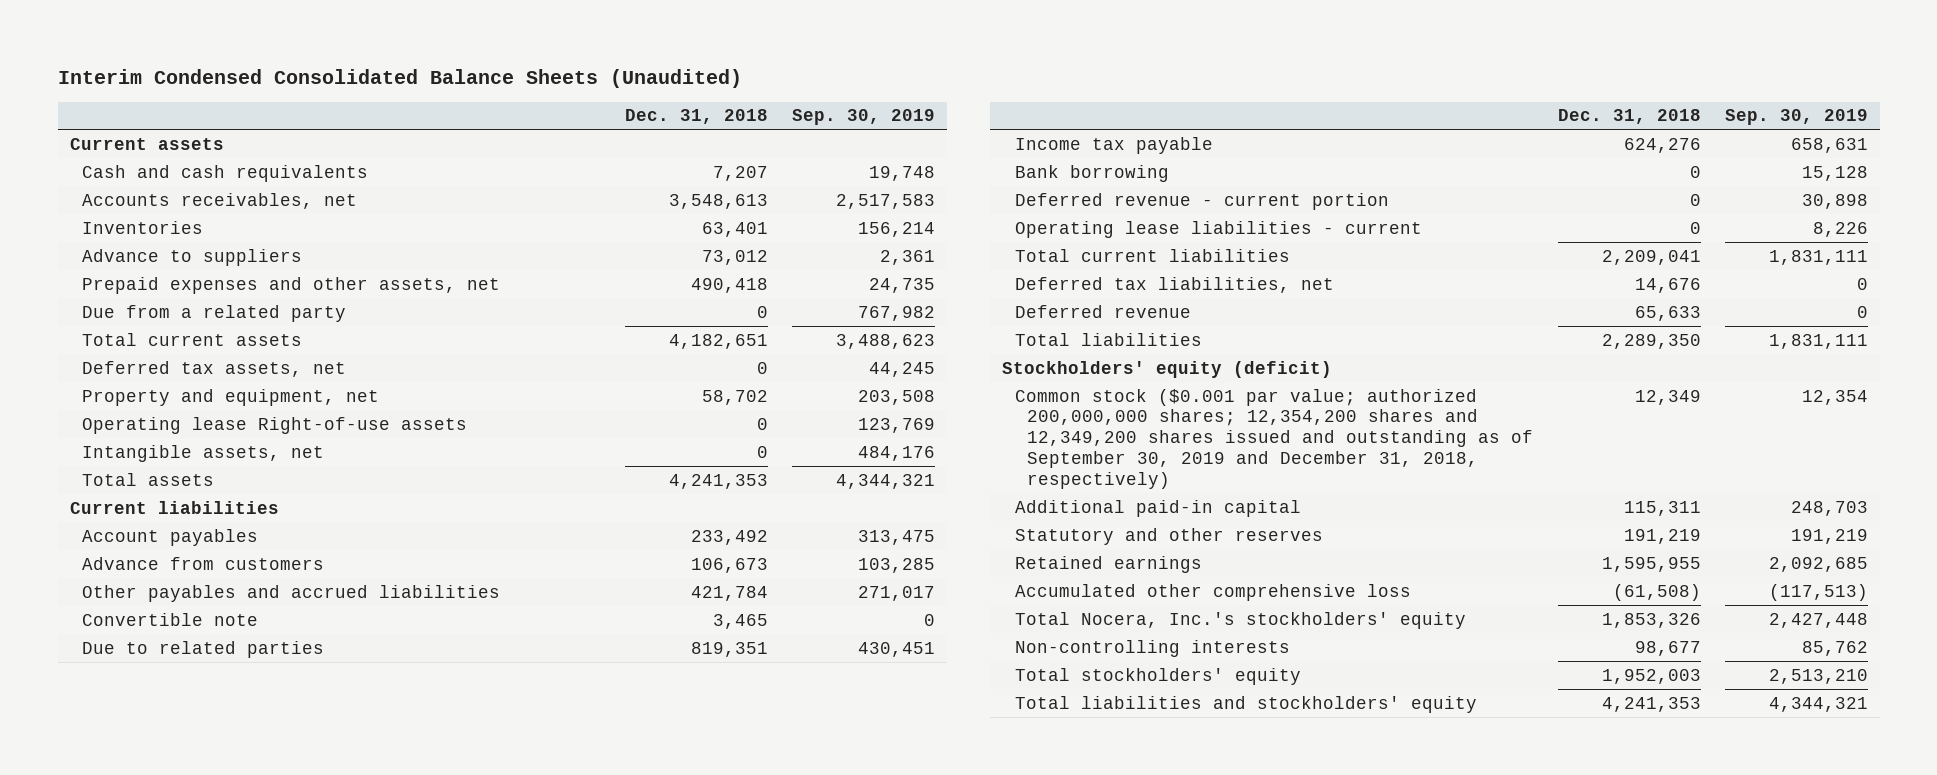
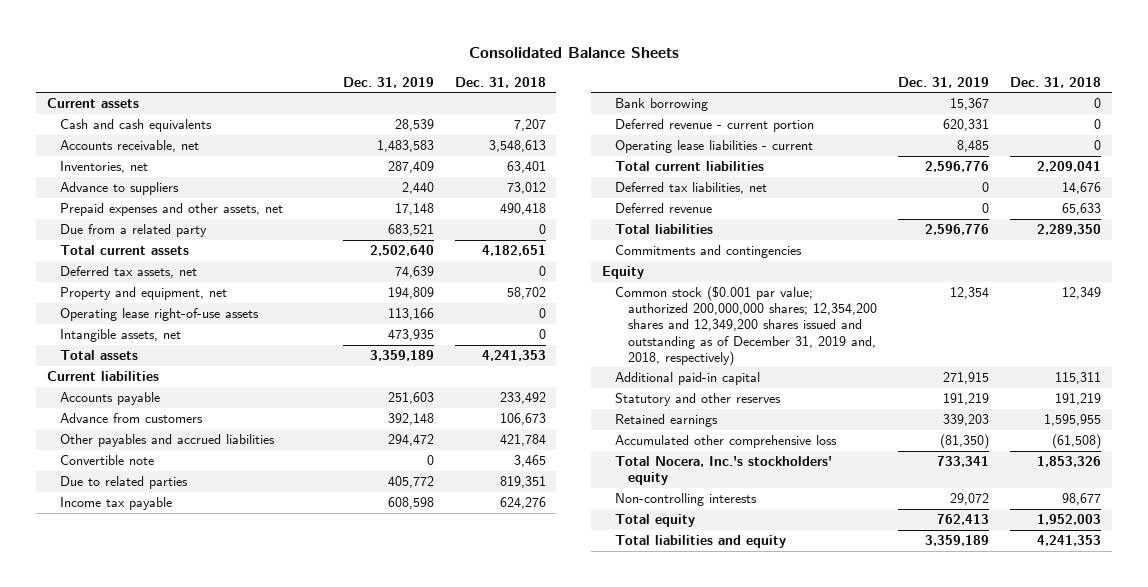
- Interim Condensed Consolidated Balance Sheets (Unaudited)
+ Consolidated Balance Sheets
- | Dec. 31, 2018 | Sep. 30, 2019
+ | Dec. 31, 2019 | Dec. 31, 2018
- Cash and cash requivalents | 7,207 | 19,748
- Accounts receivables, net | 3,548,613 | 2,517,583
- Inventories | 63,401 | 156,214
+ Cash and cash equivalents | 28,539 | 7,207
+ Accounts receivable, net | 1,483,583 | 3,548,613
+ Inventories, net | 287,409 | 63,401
- Operating lease Right-of-use assets | 0 | 123,769
+ Operating lease right-of-use assets | 113,166 | 0
- Account payables | 233,492 | 313,475
+ Accounts payable | 251,603 | 233,492
- Stockholders' equity (deficit)
- Common stock ($0.001 par value; authorized 200,000,000 shares; 12,354,200 shares and 12,349,200 shares issued and outstanding as of September 30, 2019 and December 31, 2018, respectively) | 12,349 | 12,354
+ Commitments and contingencies
+ Equity
+ Common stock ($0.001 par value; authorized 200,000,000 shares; 12,354,200 shares and 12,349,200 shares issued and outstanding as of December 31, 2019 and, 2018, respectively) | 12,354 | 12,349
- Total stockholders' equity | 1,952,003 | 2,513,210
- Total liabilities and stockholders' equity | 4,241,353 | 4,344,321
+ Total equity | 762,413 | 1,952,003
+ Total liabilities and equity | 3,359,189 | 4,241,353

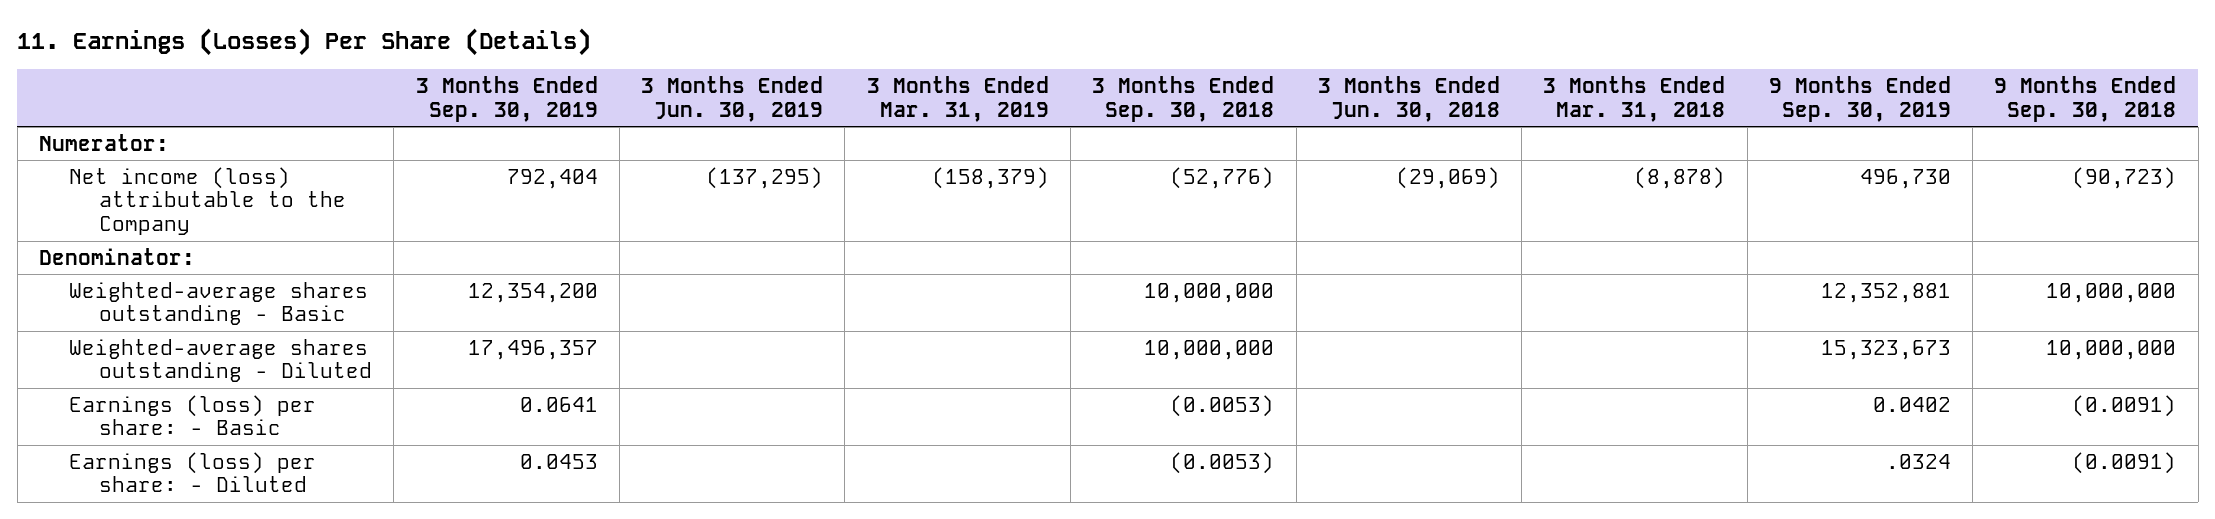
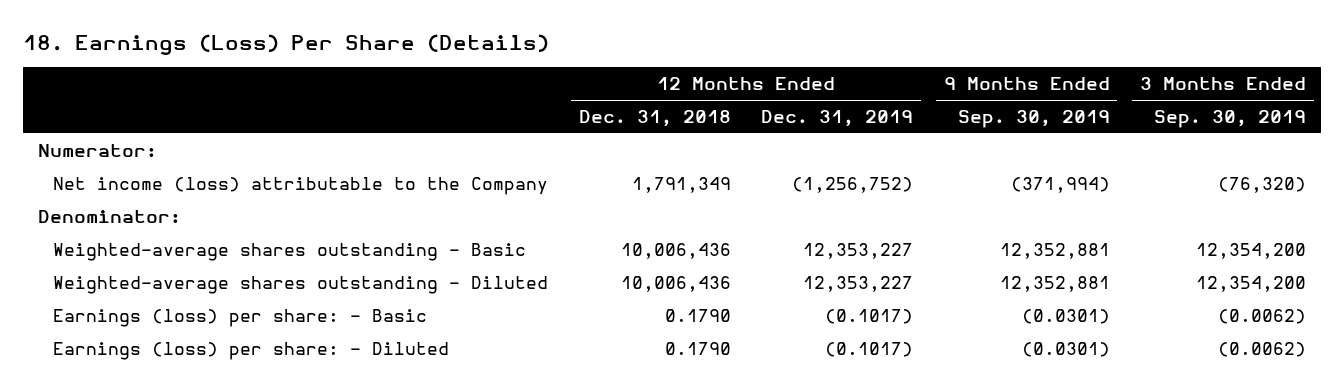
- 11. Earnings (Losses) Per Share (Details)
+ 18. Earnings (Loss) Per Share (Details)
- | 3 Months Ended Sep. 30, 2019 | 3 Months Ended Jun. 30, 2019 | 3 Months Ended Mar. 31, 2019 | 3 Months Ended Sep. 30, 2018 | 3 Months Ended Jun. 30, 2018 | 3 Months Ended Mar. 31, 2018 | 9 Months Ended Sep. 30, 2019 | 9 Months Ended Sep. 30, 2018
+ | 12 Months Ended Dec. 31, 2018 | 12 Months Ended Dec. 31, 2019 | 9 Months Ended Sep. 30, 2019 | 3 Months Ended Sep. 30, 2019
- Net income (loss) attributable to the Company | 792,404 | (137,295) | (158,379) | (52,776) | (29,069) | (8,878) | 496,730 | (90,723)
+ Net income (loss) attributable to the Company | 1,791,349 | (1,256,752) | (371,994) | (76,320)
- Weighted-average shares outstanding - Diluted | 17,496,357 | | | 10,000,000 | | | 15,323,673 | 10,000,000
- Earnings (loss) per share: - Basic | 0.0641 | | | (0.0053) | | | 0.0402 | (0.0091)
- Earnings (loss) per share: - Diluted | 0.0453 | | | (0.0053) | | | .0324 | (0.0091)
+ Weighted-average shares outstanding - Diluted | 10,006,436 | 12,353,227 | 12,352,881 | 12,354,200
+ Earnings (loss) per share: - Basic | 0.1790 | (0.1017) | (0.0301) | (0.0062)
+ Earnings (loss) per share: - Diluted | 0.1790 | (0.1017) | (0.0301) | (0.0062)

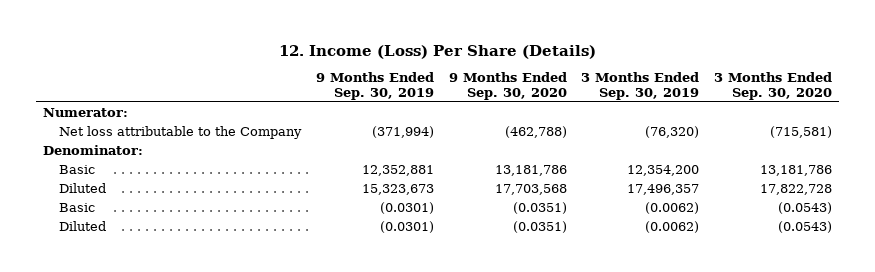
- 18. Earnings (Loss) Per Share (Details)
+ 12. Income (Loss) Per Share (Details)
- | 12 Months Ended Dec. 31, 2018 | 12 Months Ended Dec. 31, 2019 | 9 Months Ended Sep. 30, 2019 | 3 Months Ended Sep. 30, 2019
+ | 9 Months Ended Sep. 30, 2019 | 9 Months Ended Sep. 30, 2020 | 3 Months Ended Sep. 30, 2019 | 3 Months Ended Sep. 30, 2020
- Net income (loss) attributable to the Company | 1,791,349 | (1,256,752) | (371,994) | (76,320)
+ Net loss attributable to the Company | (371,994) | (462,788) | (76,320) | (715,581)
- Weighted-average shares outstanding - Basic | 10,006,436 | 12,353,227 | 12,352,881 | 12,354,200
- Weighted-average shares outstanding - Diluted | 10,006,436 | 12,353,227 | 12,352,881 | 12,354,200
- Earnings (loss) per share: - Basic | 0.1790 | (0.1017) | (0.0301) | (0.0062)
- Earnings (loss) per share: - Diluted | 0.1790 | (0.1017) | (0.0301) | (0.0062)
+ Basic | 12,352,881 | 13,181,786 | 12,354,200 | 13,181,786
+ Diluted | 15,323,673 | 17,703,568 | 17,496,357 | 17,822,728
+ Basic | (0.0301) | (0.0351) | (0.0062) | (0.0543)
+ Diluted | (0.0301) | (0.0351) | (0.0062) | (0.0543)

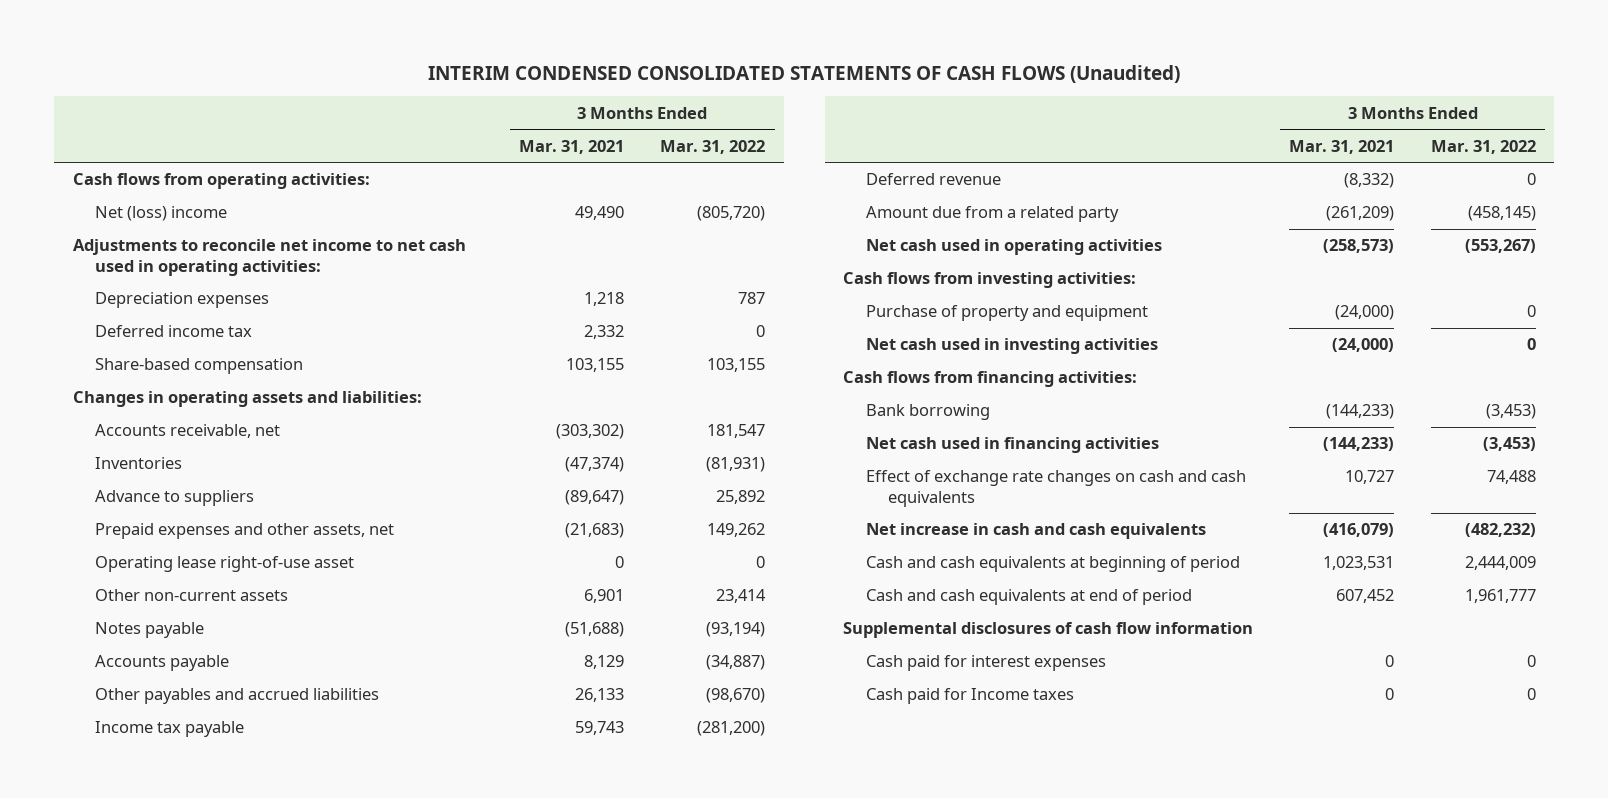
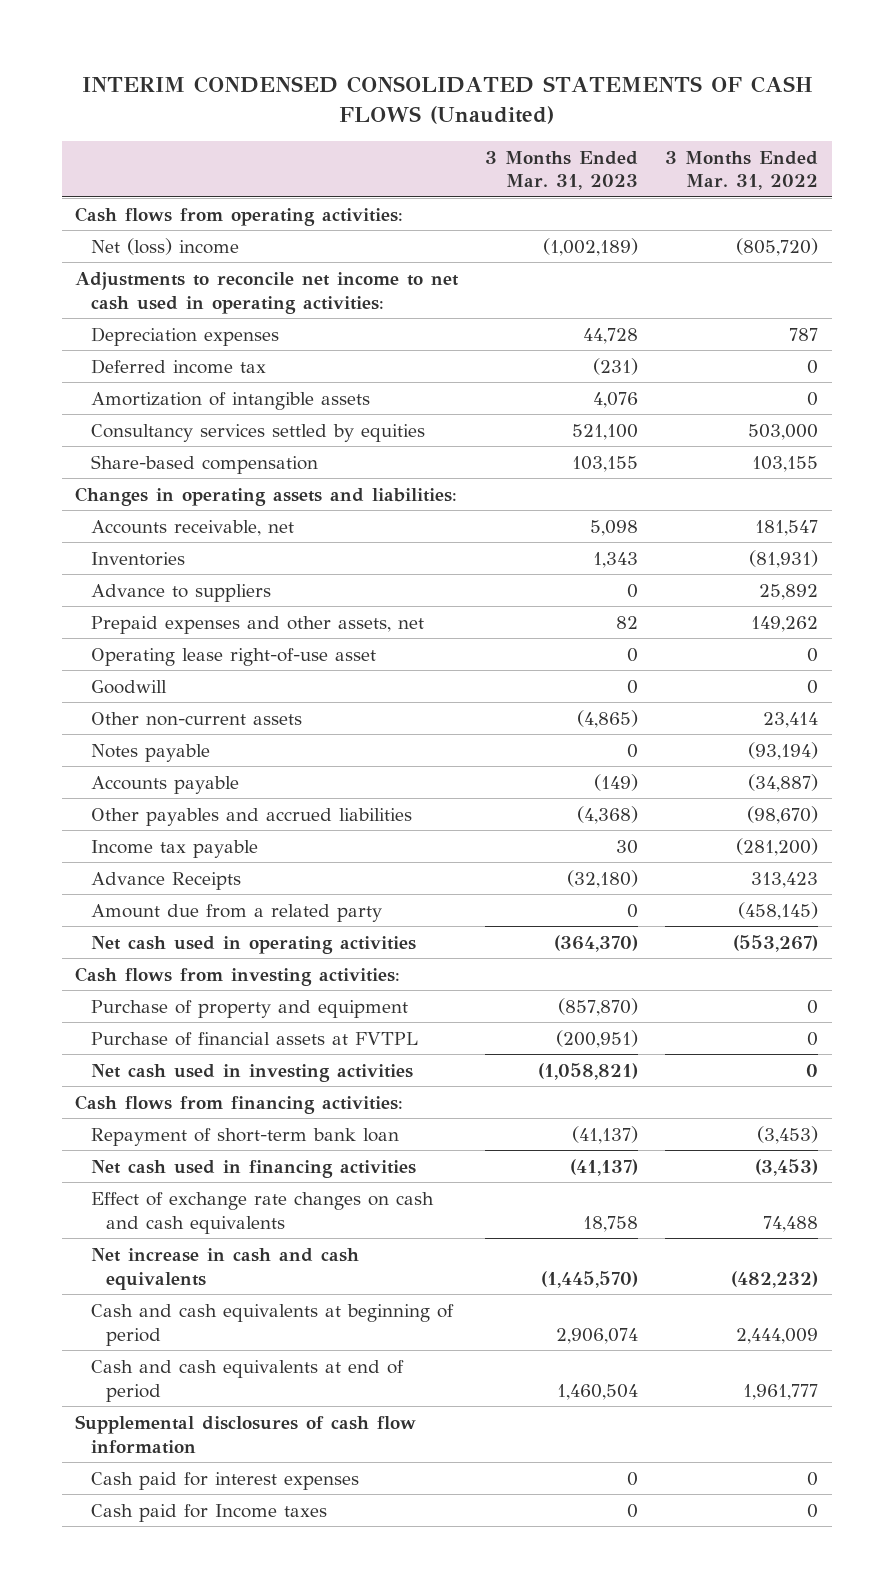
- | 3 Months Ended Mar. 31, 2021 | 3 Months Ended Mar. 31, 2022
+ | 3 Months Ended Mar. 31, 2023 | 3 Months Ended Mar. 31, 2022
+ Amortization of intangible assets | 4,076 | 0
+ Consultancy services settled by equities | 521,100 | 503,000
+ Goodwill | 0 | 0
- Deferred revenue | (8,332) | 0
+ Advance Receipts | (32,180) | 313,423
+ Purchase of financial assets at FVTPL | (200,951) | 0
- Bank borrowing | (144,233) | (3,453)
+ Repayment of short-term bank loan | (41,137) | (3,453)

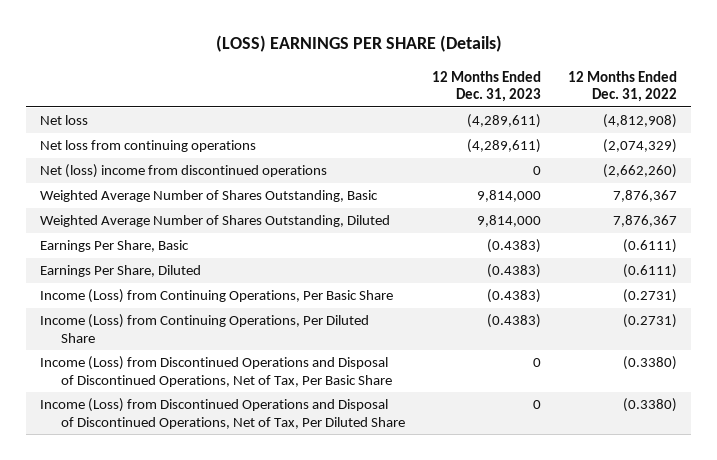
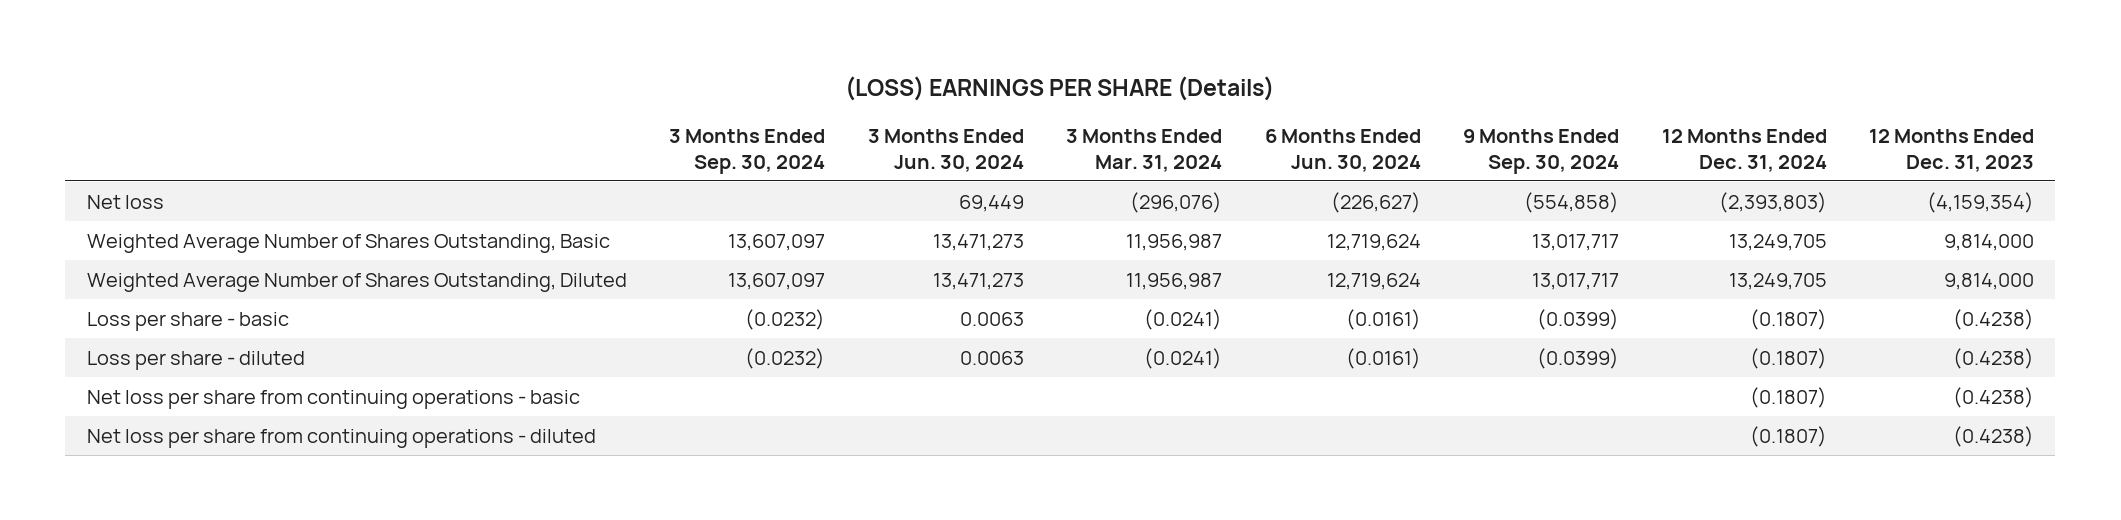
- | 12 Months Ended Dec. 31, 2023 | 12 Months Ended Dec. 31, 2022
+ | 3 Months Ended Sep. 30, 2024 | 3 Months Ended Jun. 30, 2024 | 3 Months Ended Mar. 31, 2024 | 6 Months Ended Jun. 30, 2024 | 9 Months Ended Sep. 30, 2024 | 12 Months Ended Dec. 31, 2024 | 12 Months Ended Dec. 31, 2023
- Net loss | (4,289,611) | (4,812,908)
- Net loss from continuing operations | (4,289,611) | (2,074,329)
- Net (loss) income from discontinued operations | 0 | (2,662,260)
+ Net loss | | 69,449 | (296,076) | (226,627) | (554,858) | (2,393,803) | (4,159,354)
- Earnings Per Share, Basic | (0.4383) | (0.6111)
- Earnings Per Share, Diluted | (0.4383) | (0.6111)
- Income (Loss) from Continuing Operations, Per Basic Share | (0.4383) | (0.2731)
- Income (Loss) from Continuing Operations, Per Diluted Share | (0.4383) | (0.2731)
- Income (Loss) from Discontinued Operations and Disposal of Discontinued Operations, Net of Tax, Per Basic Share | 0 | (0.3380)
- Income (Loss) from Discontinued Operations and Disposal of Discontinued Operations, Net of Tax, Per Diluted Share | 0 | (0.3380)
+ Loss per share - basic | (0.0232) | 0.0063 | (0.0241) | (0.0161) | (0.0399) | (0.1807) | (0.4238)
+ Loss per share - diluted | (0.0232) | 0.0063 | (0.0241) | (0.0161) | (0.0399) | (0.1807) | (0.4238)
+ Net loss per share from continuing operations - basic | | | | | | (0.1807) | (0.4238)
+ Net loss per share from continuing operations - diluted | | | | | | (0.1807) | (0.4238)

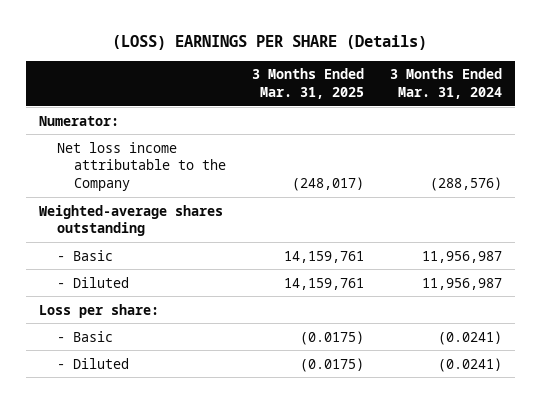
- | 3 Months Ended Sep. 30, 2024 | 3 Months Ended Jun. 30, 2024 | 3 Months Ended Mar. 31, 2024 | 6 Months Ended Jun. 30, 2024 | 9 Months Ended Sep. 30, 2024 | 12 Months Ended Dec. 31, 2024 | 12 Months Ended Dec. 31, 2023
+ | 3 Months Ended Mar. 31, 2025 | 3 Months Ended Mar. 31, 2024
- Net loss | | 69,449 | (296,076) | (226,627) | (554,858) | (2,393,803) | (4,159,354)
- Weighted Average Number of Shares Outstanding, Basic | 13,607,097 | 13,471,273 | 11,956,987 | 12,719,624 | 13,017,717 | 13,249,705 | 9,814,000
- Weighted Average Number of Shares Outstanding, Diluted | 13,607,097 | 13,471,273 | 11,956,987 | 12,719,624 | 13,017,717 | 13,249,705 | 9,814,000
- Loss per share - basic | (0.0232) | 0.0063 | (0.0241) | (0.0161) | (0.0399) | (0.1807) | (0.4238)
- Loss per share - diluted | (0.0232) | 0.0063 | (0.0241) | (0.0161) | (0.0399) | (0.1807) | (0.4238)
- Net loss per share from continuing operations - basic | | | | | | (0.1807) | (0.4238)
- Net loss per share from continuing operations - diluted | | | | | | (0.1807) | (0.4238)
+ Numerator:
+ Net loss income attributable to the Company | (248,017) | (288,576)
+ Weighted-average shares outstanding
+ - Basic | 14,159,761 | 11,956,987
+ - Diluted | 14,159,761 | 11,956,987
+ Loss per share:
+ - Basic | (0.0175) | (0.0241)
+ - Diluted | (0.0175) | (0.0241)

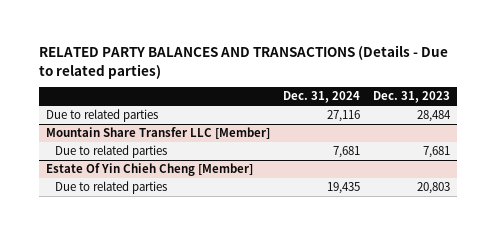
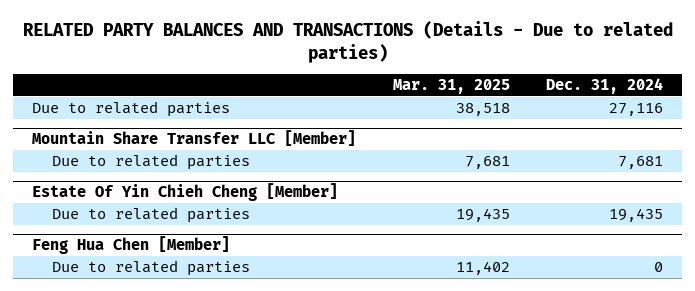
- | Dec. 31, 2024 | Dec. 31, 2023
+ | Mar. 31, 2025 | Dec. 31, 2024
+ Feng Hua Chen [Member]
+ Due to related parties | 11,402 | 0

